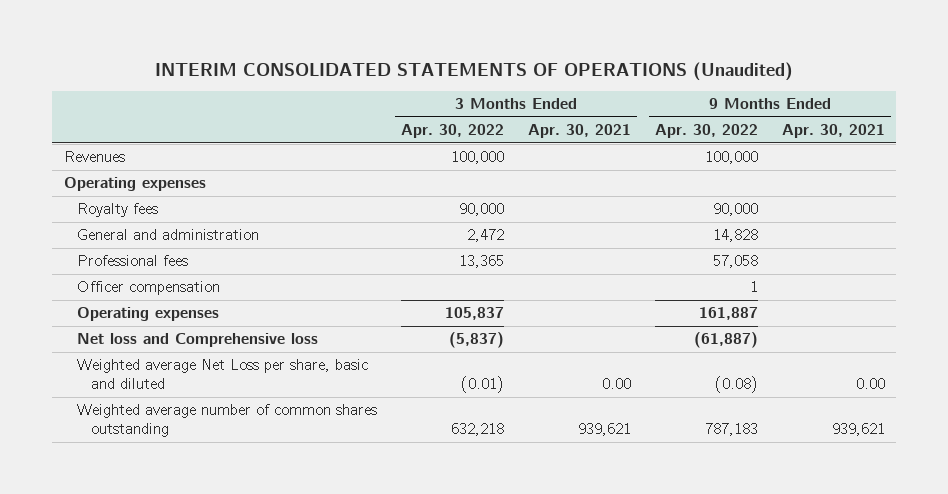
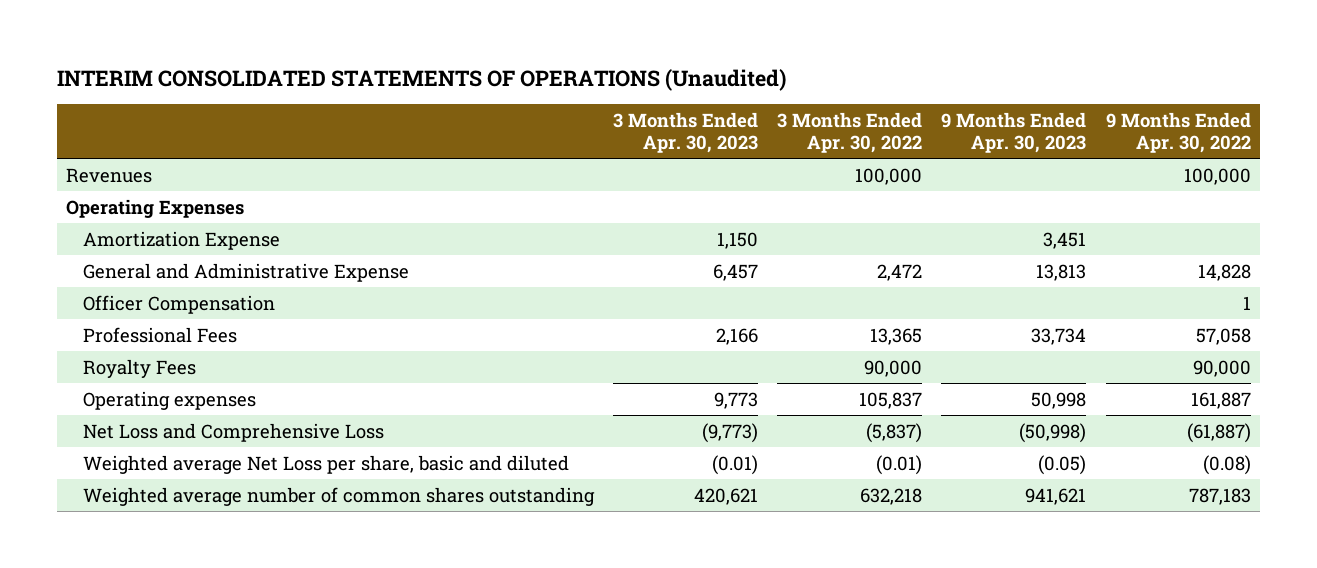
- | 3 Months Ended Apr. 30, 2022 | 3 Months Ended Apr. 30, 2021 | 9 Months Ended Apr. 30, 2022 | 9 Months Ended Apr. 30, 2021
+ | 3 Months Ended Apr. 30, 2023 | 3 Months Ended Apr. 30, 2022 | 9 Months Ended Apr. 30, 2023 | 9 Months Ended Apr. 30, 2022
- Operating expenses
- Royalty fees | 90,000 | | 90,000 |
- General and administration | 2,472 | | 14,828 |
- Professional fees | 13,365 | | 57,058 |
- Officer compensation | | | 1 |
+ Operating Expenses
+ Amortization Expense | 1,150 | | 3,451 |
+ General and Administrative Expense | 6,457 | 2,472 | 13,813 | 14,828
+ Officer Compensation | | | | 1
+ Professional Fees | 2,166 | 13,365 | 33,734 | 57,058
+ Royalty Fees | | 90,000 | | 90,000
- Net loss and Comprehensive loss | (5,837) | | (61,887) |
+ Net Loss and Comprehensive Loss | (9,773) | (5,837) | (50,998) | (61,887)

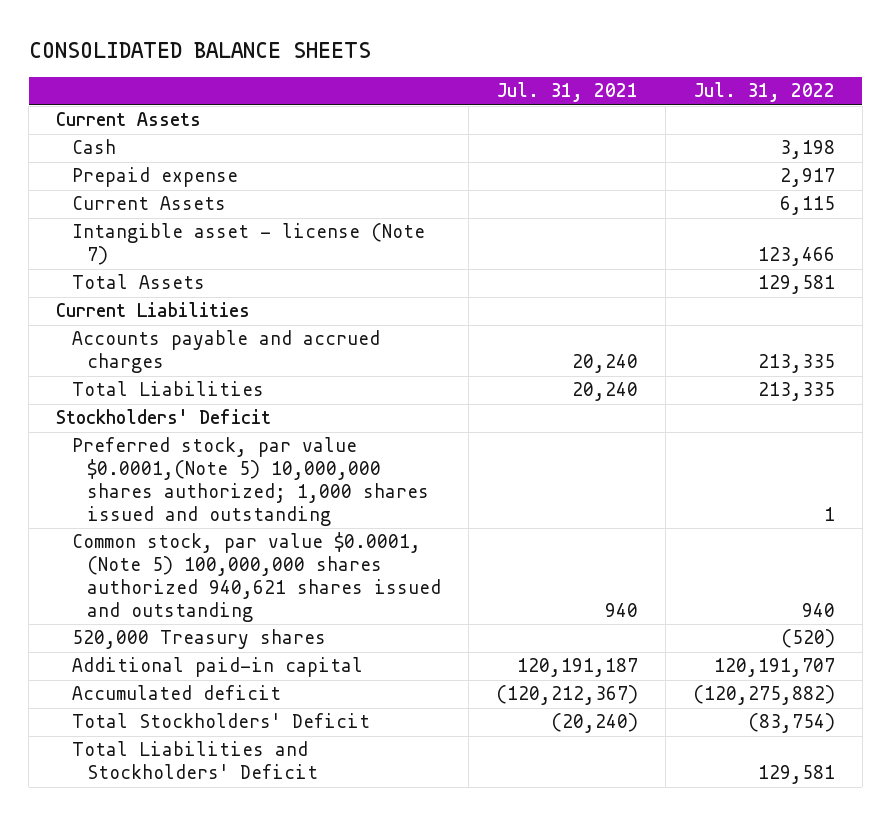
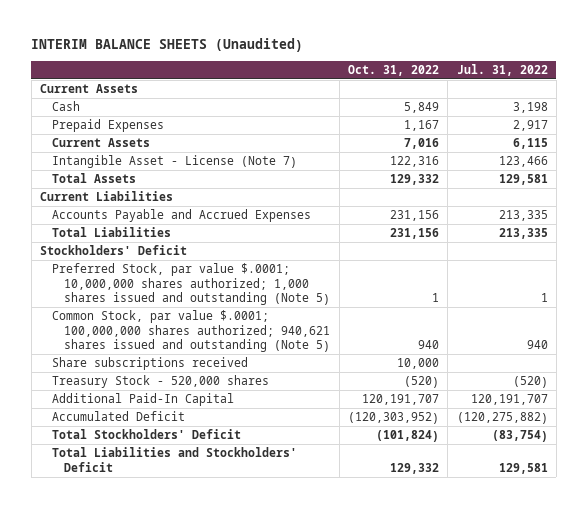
- CONSOLIDATED BALANCE SHEETS
+ INTERIM BALANCE SHEETS (Unaudited)
- | Jul. 31, 2021 | Jul. 31, 2022
+ | Oct. 31, 2022 | Jul. 31, 2022
- Prepaid expense | | 2,917
+ Prepaid Expenses | 1,167 | 2,917
- Intangible asset - license (Note 7) | | 123,466
+ Intangible Asset - License (Note 7) | 122,316 | 123,466
- Accounts payable and accrued charges | 20,240 | 213,335
+ Accounts Payable and Accrued Expenses | 231,156 | 213,335
- Preferred stock, par value $0.0001,(Note 5) 10,000,000 shares authorized; 1,000 shares issued and outstanding | | 1
- Common stock, par value $0.0001, (Note 5) 100,000,000 shares authorized 940,621 shares issued and outstanding | 940 | 940
- 520,000 Treasury shares | | (520)
- Additional paid-in capital | 120,191,187 | 120,191,707
- Accumulated deficit | (120,212,367) | (120,275,882)
+ Preferred Stock, par value $.0001; 10,000,000 shares authorized; 1,000 shares issued and outstanding (Note 5) | 1 | 1
+ Common Stock, par value $.0001; 100,000,000 shares authorized; 940,621 shares issued and outstanding (Note 5) | 940 | 940
+ Share subscriptions received | 10,000 |
+ Treasury Stock - 520,000 shares | (520) | (520)
+ Additional Paid-In Capital | 120,191,707 | 120,191,707
+ Accumulated Deficit | (120,303,952) | (120,275,882)

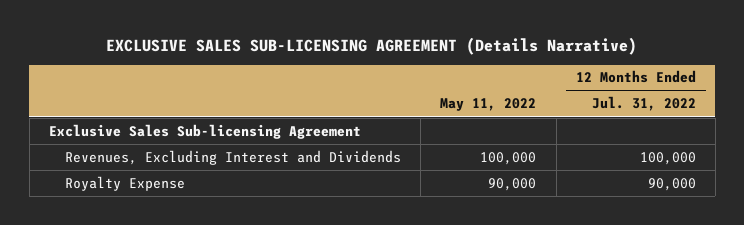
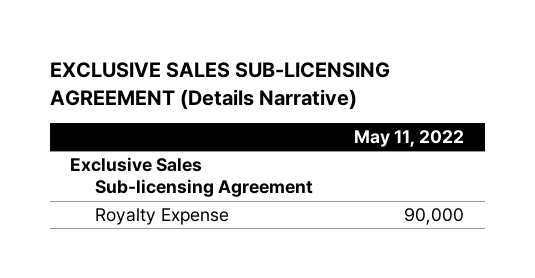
- | May 11, 2022 | 12 Months Ended Jul. 31, 2022
+ | May 11, 2022
- Revenues, Excluding Interest and Dividends | 100,000 | 100,000

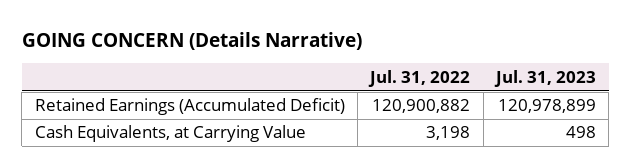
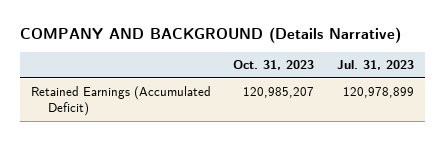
- GOING CONCERN (Details Narrative)
+ COMPANY AND BACKGROUND (Details Narrative)
- | Jul. 31, 2022 | Jul. 31, 2023
+ | Oct. 31, 2023 | Jul. 31, 2023
- Cash Equivalents, at Carrying Value | 3,198 | 498

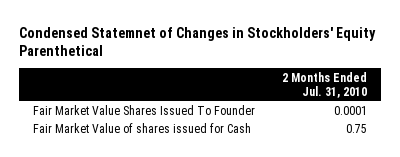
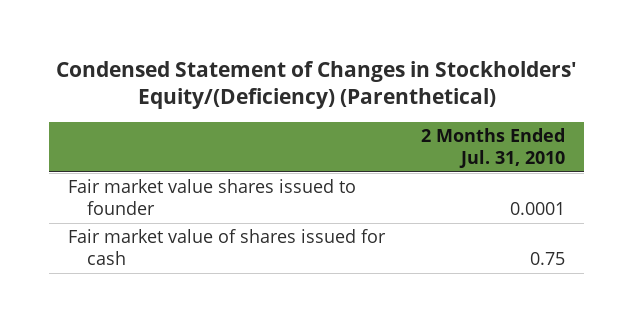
- Condensed Statemnet of Changes in Stockholders' Equity Parenthetical
+ Condensed Statement of Changes in Stockholders' Equity/(Deficiency) (Parenthetical)
- Fair Market Value Shares Issued To Founder | 0.0001
- Fair Market Value of shares issued for Cash | 0.75
+ Fair market value shares issued to founder | 0.0001
+ Fair market value of shares issued for cash | 0.75

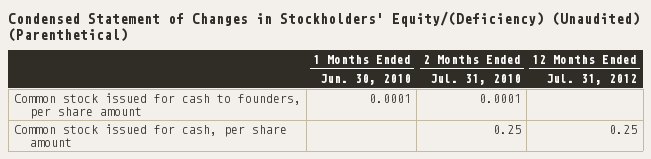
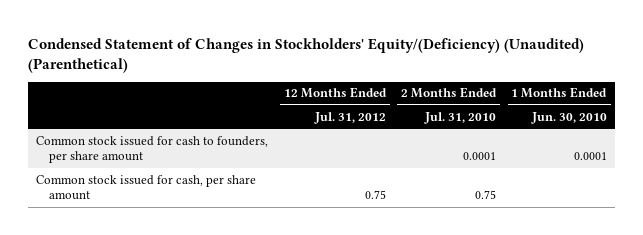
- | 1 Months Ended Jun. 30, 2010 | 2 Months Ended Jul. 31, 2010 | 12 Months Ended Jul. 31, 2012
+ | 12 Months Ended Jul. 31, 2012 | 2 Months Ended Jul. 31, 2010 | 1 Months Ended Jun. 30, 2010
- Common stock issued for cash, per share amount | | 0.25 | 0.25
+ Common stock issued for cash, per share amount | 0.75 | 0.75 |

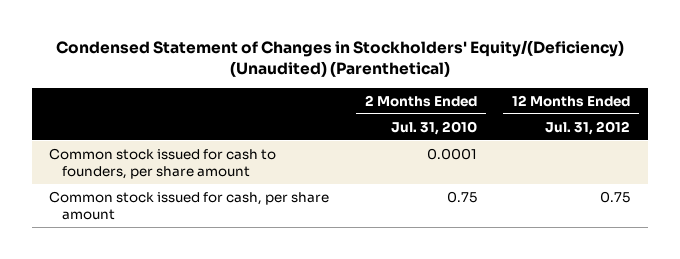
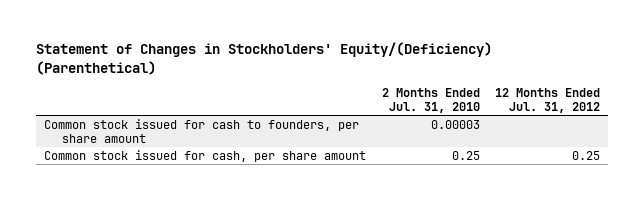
- Condensed Statement of Changes in Stockholders' Equity/(Deficiency) (Unaudited) (Parenthetical)
+ Statement of Changes in Stockholders' Equity/(Deficiency) (Parenthetical)
- Common stock issued for cash to founders, per share amount | 0.0001 |
- Common stock issued for cash, per share amount | 0.75 | 0.75
+ Common stock issued for cash to founders, per share amount | 0.00003 |
+ Common stock issued for cash, per share amount | 0.25 | 0.25

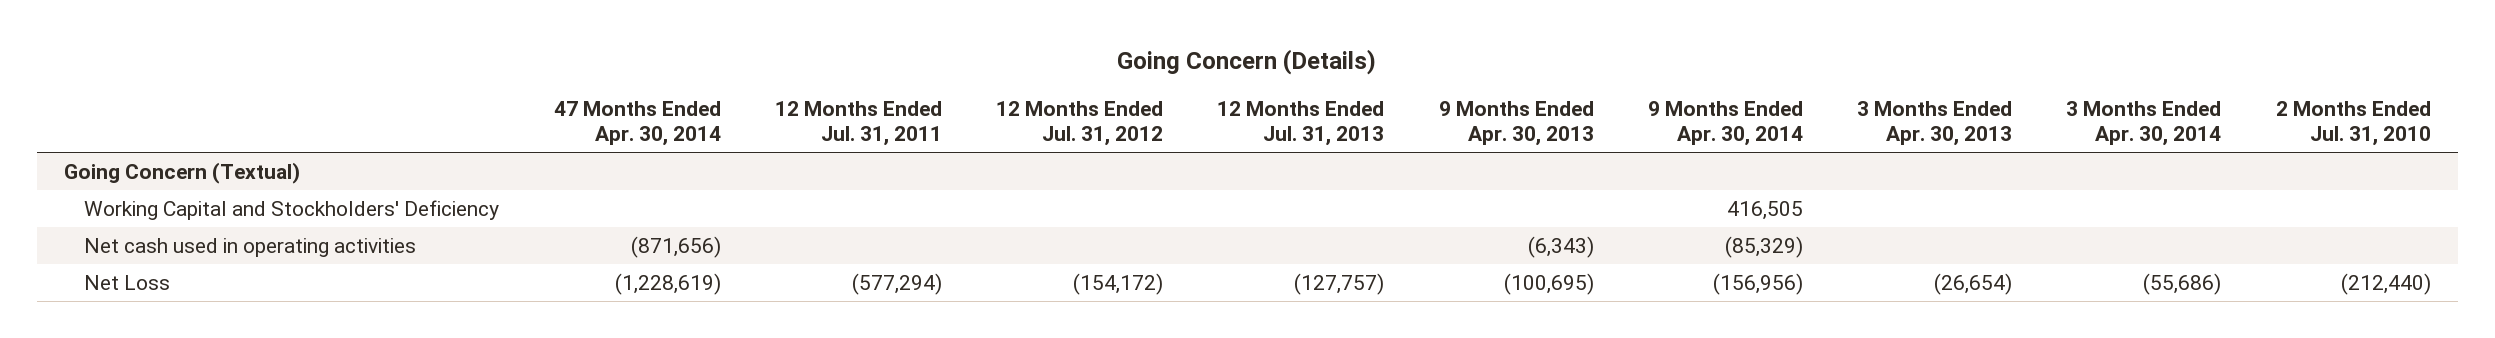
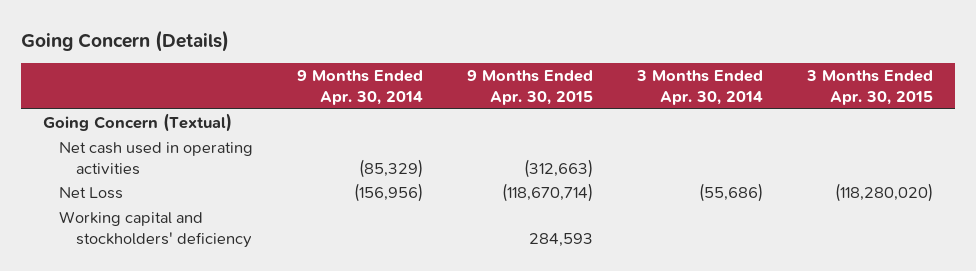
- | 47 Months Ended Apr. 30, 2014 | 12 Months Ended Jul. 31, 2011 | 12 Months Ended Jul. 31, 2012 | 12 Months Ended Jul. 31, 2013 | 9 Months Ended Apr. 30, 2013 | 9 Months Ended Apr. 30, 2014 | 3 Months Ended Apr. 30, 2013 | 3 Months Ended Apr. 30, 2014 | 2 Months Ended Jul. 31, 2010
+ | 9 Months Ended Apr. 30, 2014 | 9 Months Ended Apr. 30, 2015 | 3 Months Ended Apr. 30, 2014 | 3 Months Ended Apr. 30, 2015
- Working Capital and Stockholders' Deficiency | | | | | | 416,505 | | |
+ Working capital and stockholders' deficiency | | 284,593 | |

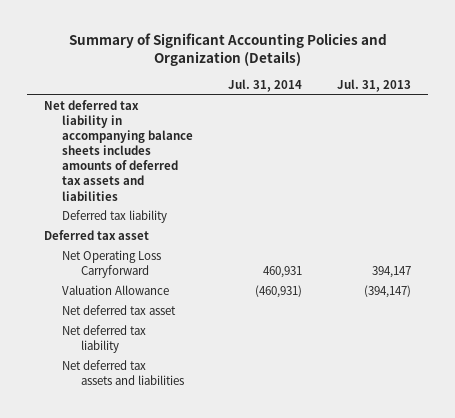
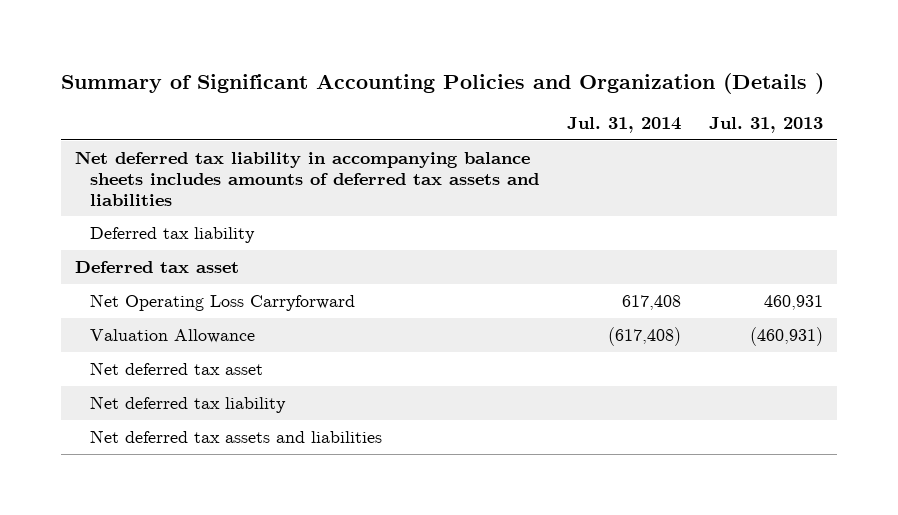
- Summary of Significant Accounting Policies and Organization (Details)
+ Summary of Significant Accounting Policies and Organization (Details )
- Net Operating Loss Carryforward | 460,931 | 394,147
- Valuation Allowance | (460,931) | (394,147)
+ Net Operating Loss Carryforward | 617,408 | 460,931
+ Valuation Allowance | (617,408) | (460,931)

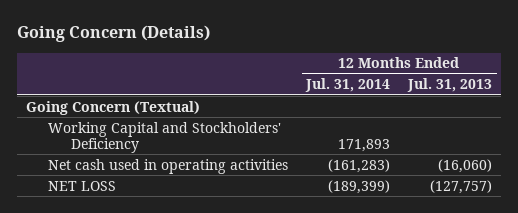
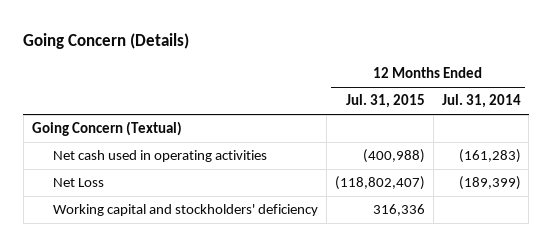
- | 12 Months Ended Jul. 31, 2014 | 12 Months Ended Jul. 31, 2013
+ | 12 Months Ended Jul. 31, 2015 | 12 Months Ended Jul. 31, 2014
- Working Capital and Stockholders' Deficiency | 171,893 |
- NET LOSS | (189,399) | (127,757)
+ Net Loss | (118,802,407) | (189,399)
+ Working capital and stockholders' deficiency | 316,336 |

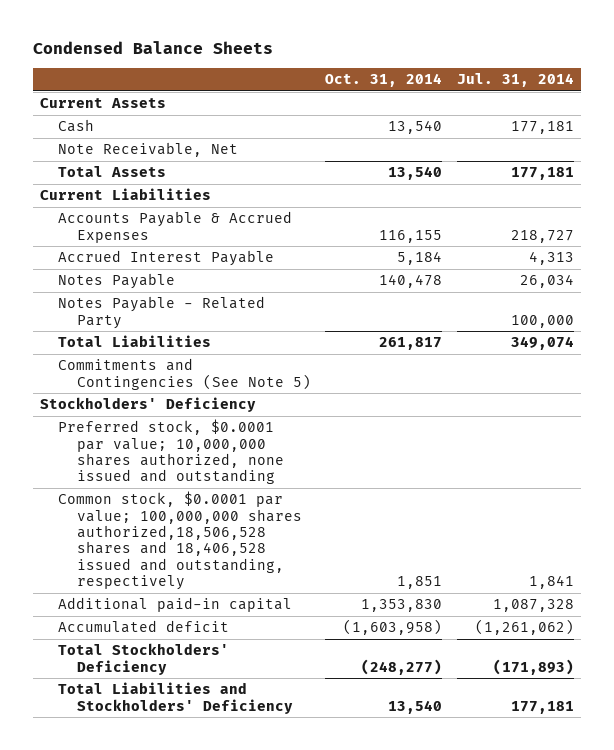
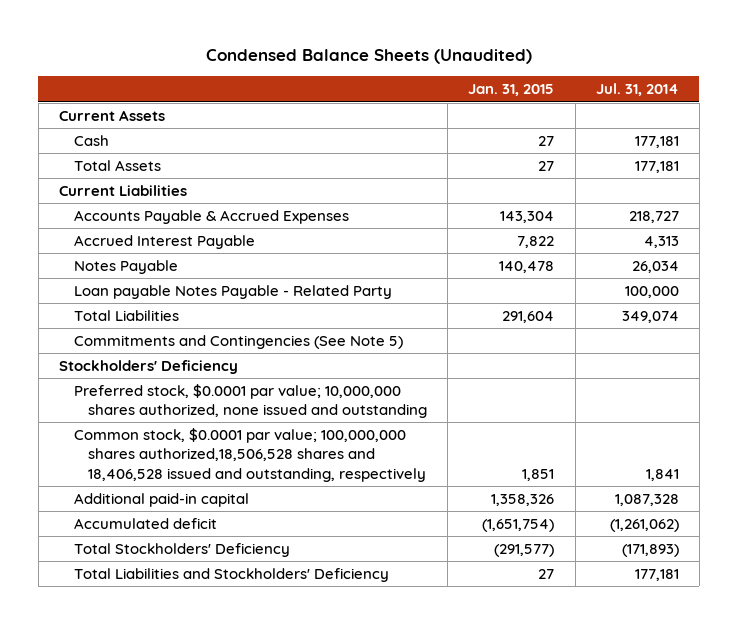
- Condensed Balance Sheets
+ Condensed Balance Sheets (Unaudited)
- | Oct. 31, 2014 | Jul. 31, 2014
+ | Jan. 31, 2015 | Jul. 31, 2014
- Note Receivable, Net
- Notes Payable - Related Party | | 100,000
+ Loan payable Notes Payable - Related Party | | 100,000

